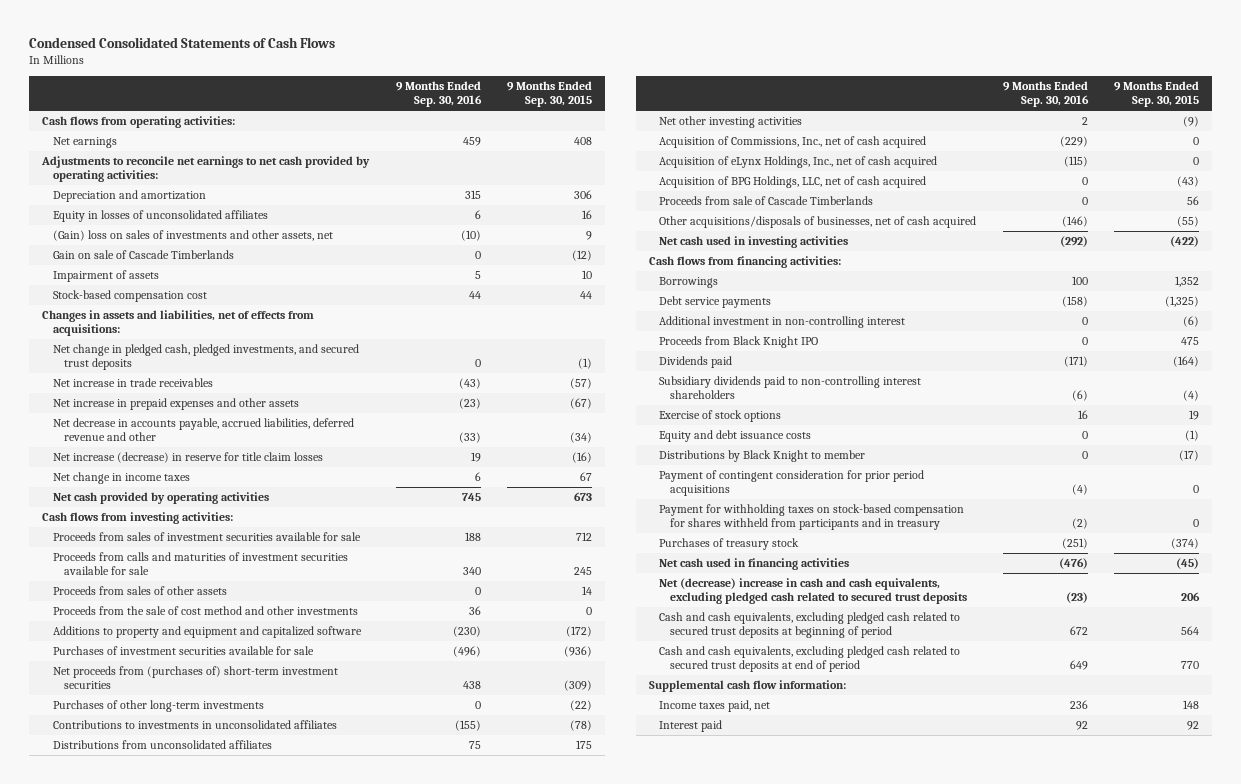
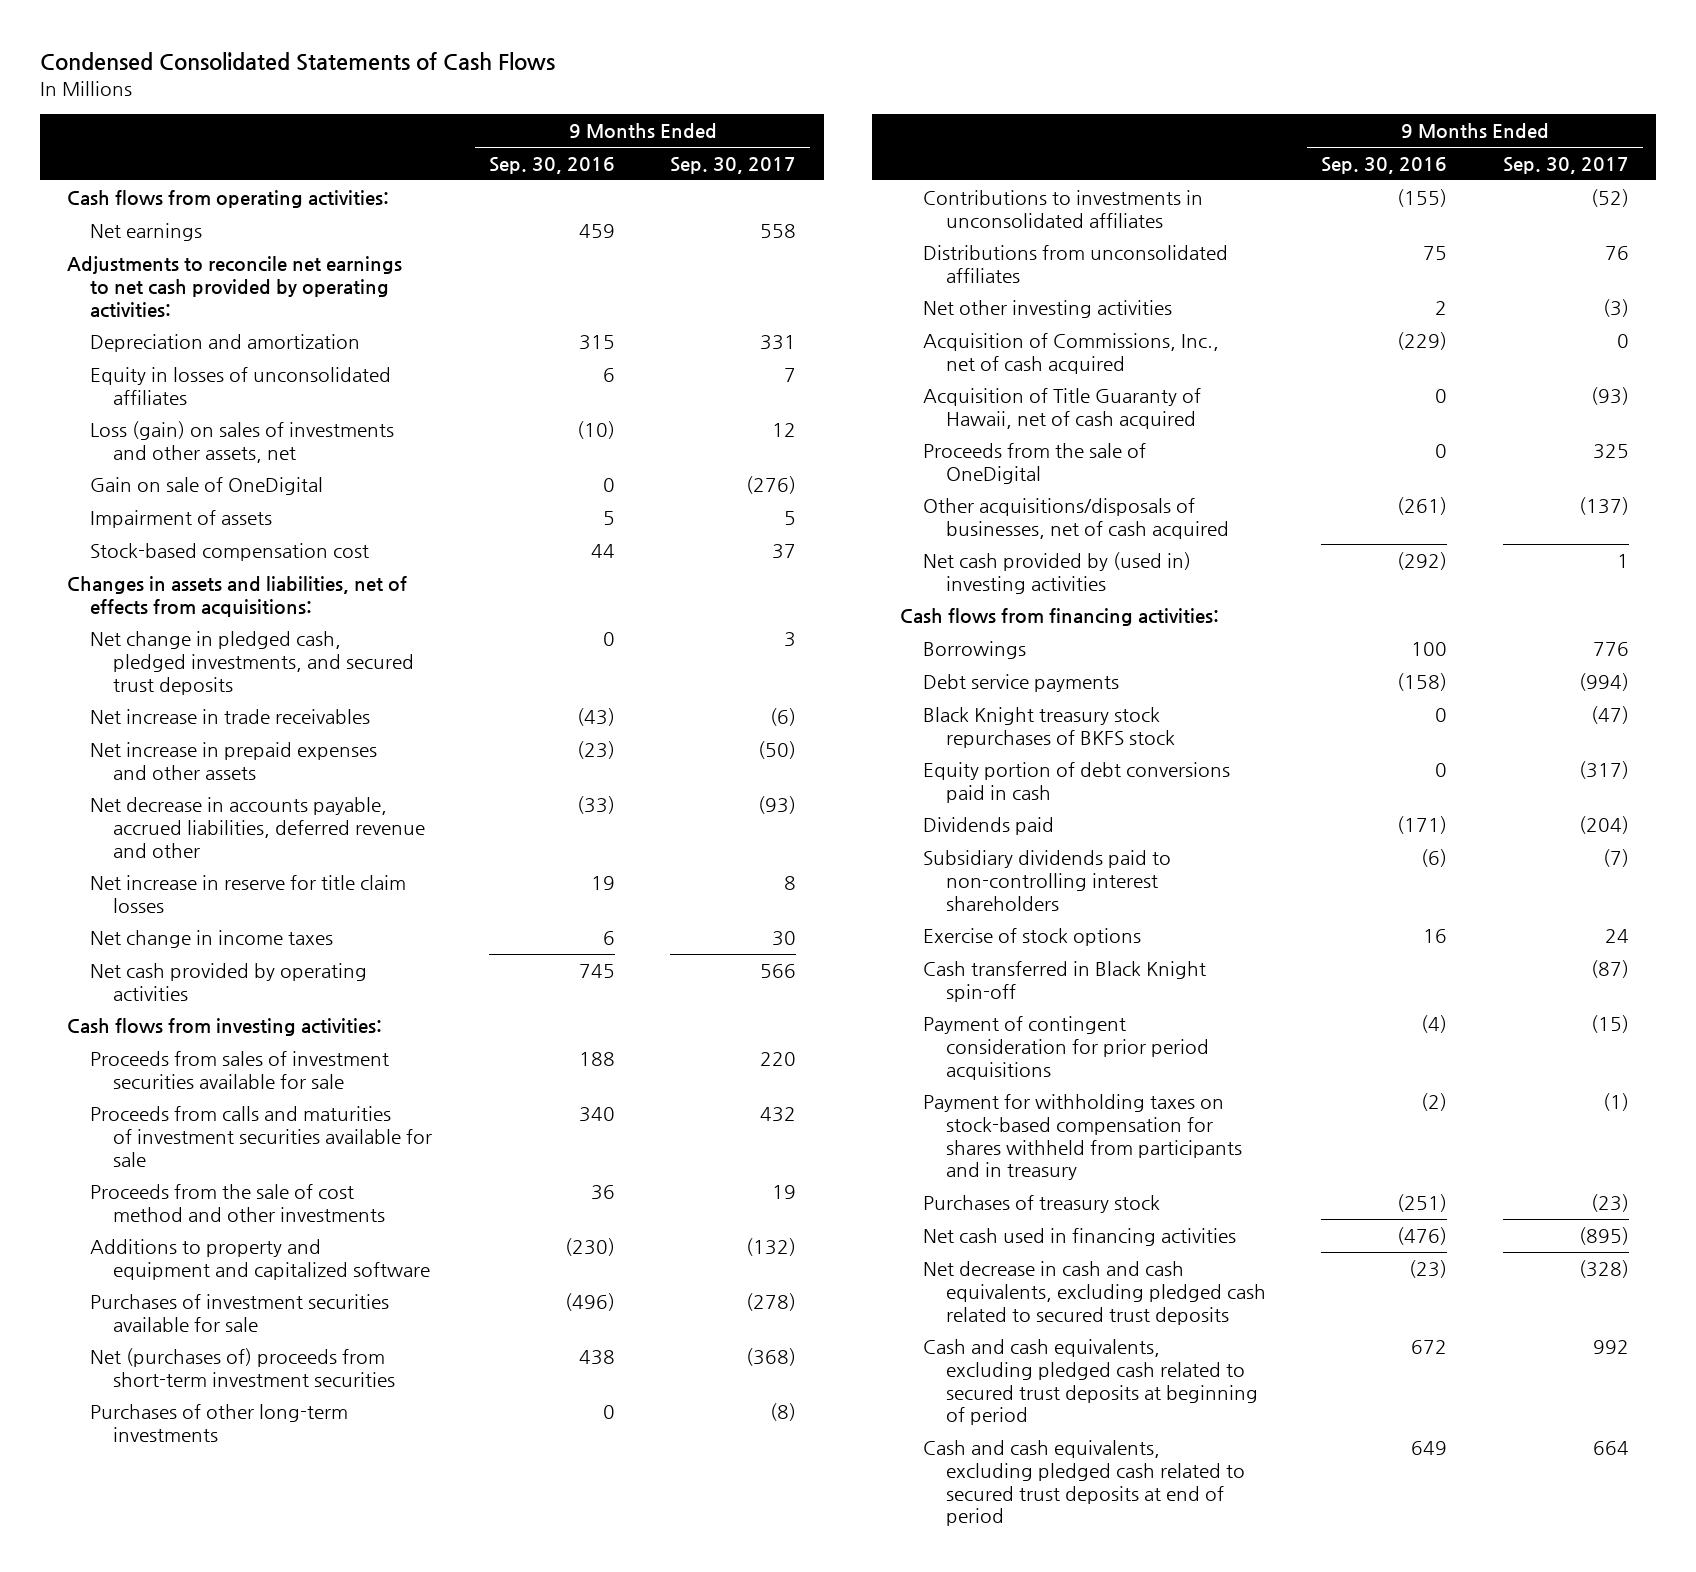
- | 9 Months Ended Sep. 30, 2016 | 9 Months Ended Sep. 30, 2015
+ | 9 Months Ended Sep. 30, 2016 | 9 Months Ended Sep. 30, 2017
- (Gain) loss on sales of investments and other assets, net | (10) | 9
- Gain on sale of Cascade Timberlands | 0 | (12)
+ Loss (gain) on sales of investments and other assets, net | (10) | 12
+ Gain on sale of OneDigital | 0 | (276)
- Net increase (decrease) in reserve for title claim losses | 19 | (16)
+ Net increase in reserve for title claim losses | 19 | 8
- Proceeds from sales of other assets | 0 | 14
- Net proceeds from (purchases of) short-term investment securities | 438 | (309)
+ Net (purchases of) proceeds from short-term investment securities | 438 | (368)
- Acquisition of eLynx Holdings, Inc., net of cash acquired | (115) | 0
- Acquisition of BPG Holdings, LLC, net of cash acquired | 0 | (43)
- Proceeds from sale of Cascade Timberlands | 0 | 56
- Other acquisitions/disposals of businesses, net of cash acquired | (146) | (55)
- Net cash used in investing activities | (292) | (422)
+ Acquisition of Title Guaranty of Hawaii, net of cash acquired | 0 | (93)
+ Proceeds from the sale of OneDigital | 0 | 325
+ Other acquisitions/disposals of businesses, net of cash acquired | (261) | (137)
+ Net cash provided by (used in) investing activities | (292) | 1
- Additional investment in non-controlling interest | 0 | (6)
- Proceeds from Black Knight IPO | 0 | 475
+ Black Knight treasury stock repurchases of BKFS stock | 0 | (47)
+ Equity portion of debt conversions paid in cash | 0 | (317)
- Equity and debt issuance costs | 0 | (1)
- Distributions by Black Knight to member | 0 | (17)
+ Cash transferred in Black Knight spin-off | | (87)
- Net (decrease) increase in cash and cash equivalents, excluding pledged cash related to secured trust deposits | (23) | 206
+ Net decrease in cash and cash equivalents, excluding pledged cash related to secured trust deposits | (23) | (328)
- Supplemental cash flow information:
- Income taxes paid, net | 236 | 148
- Interest paid | 92 | 92

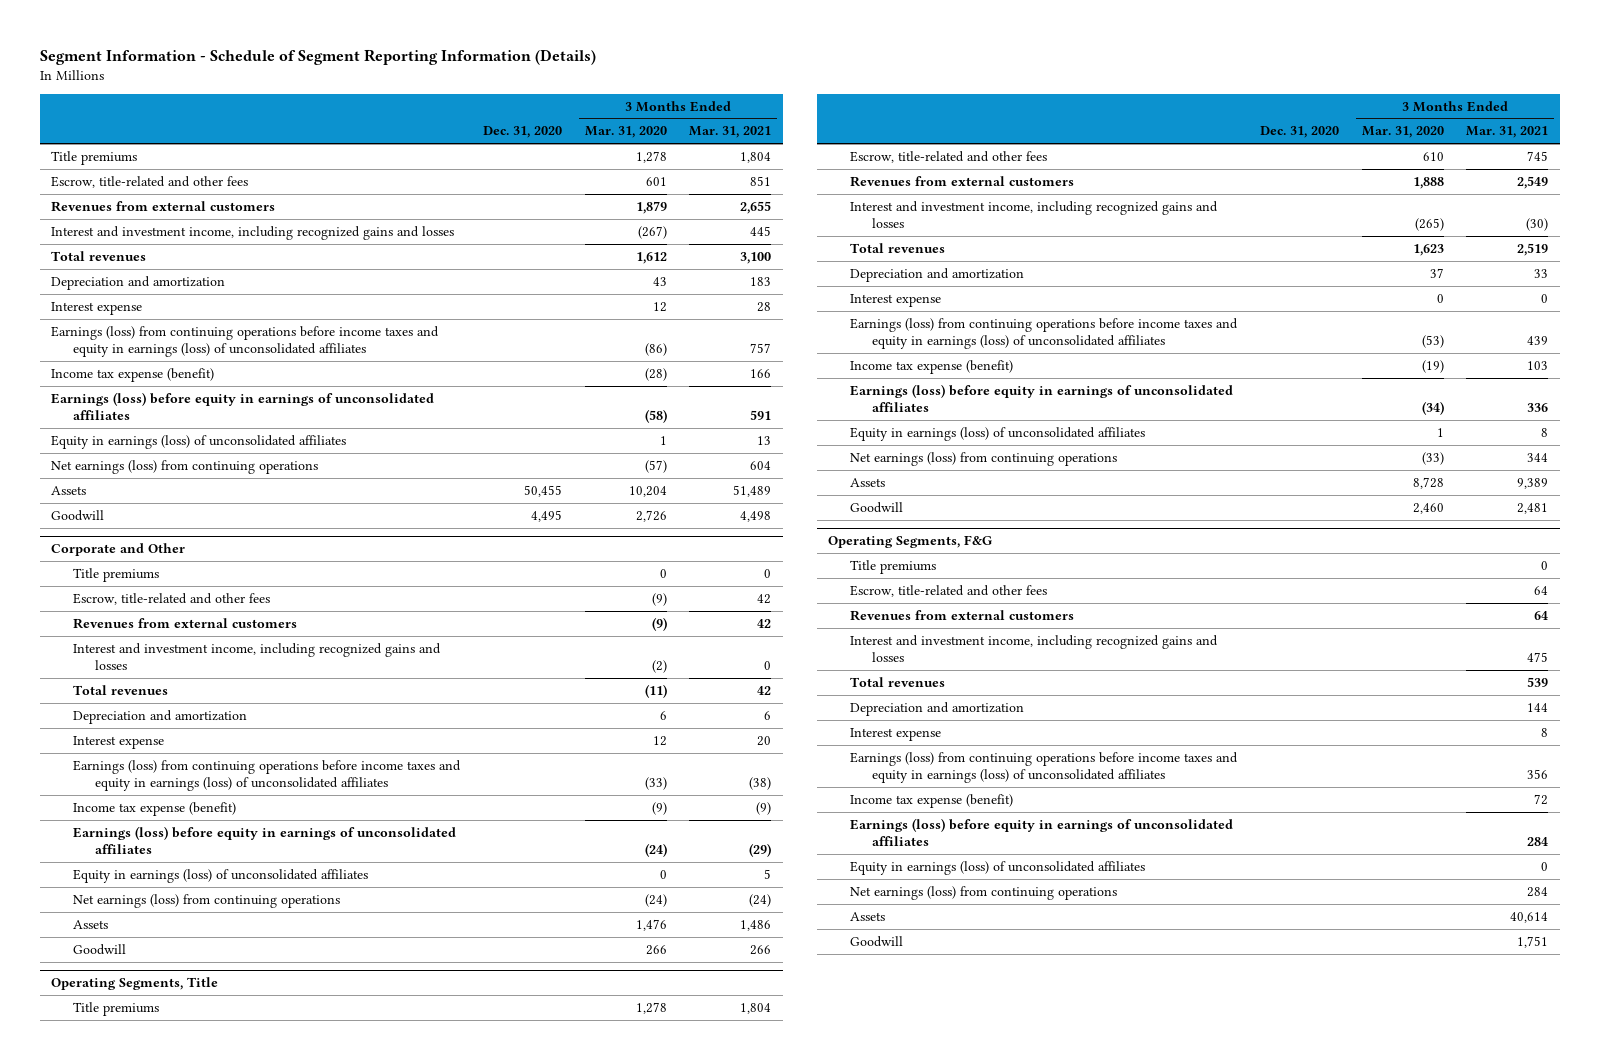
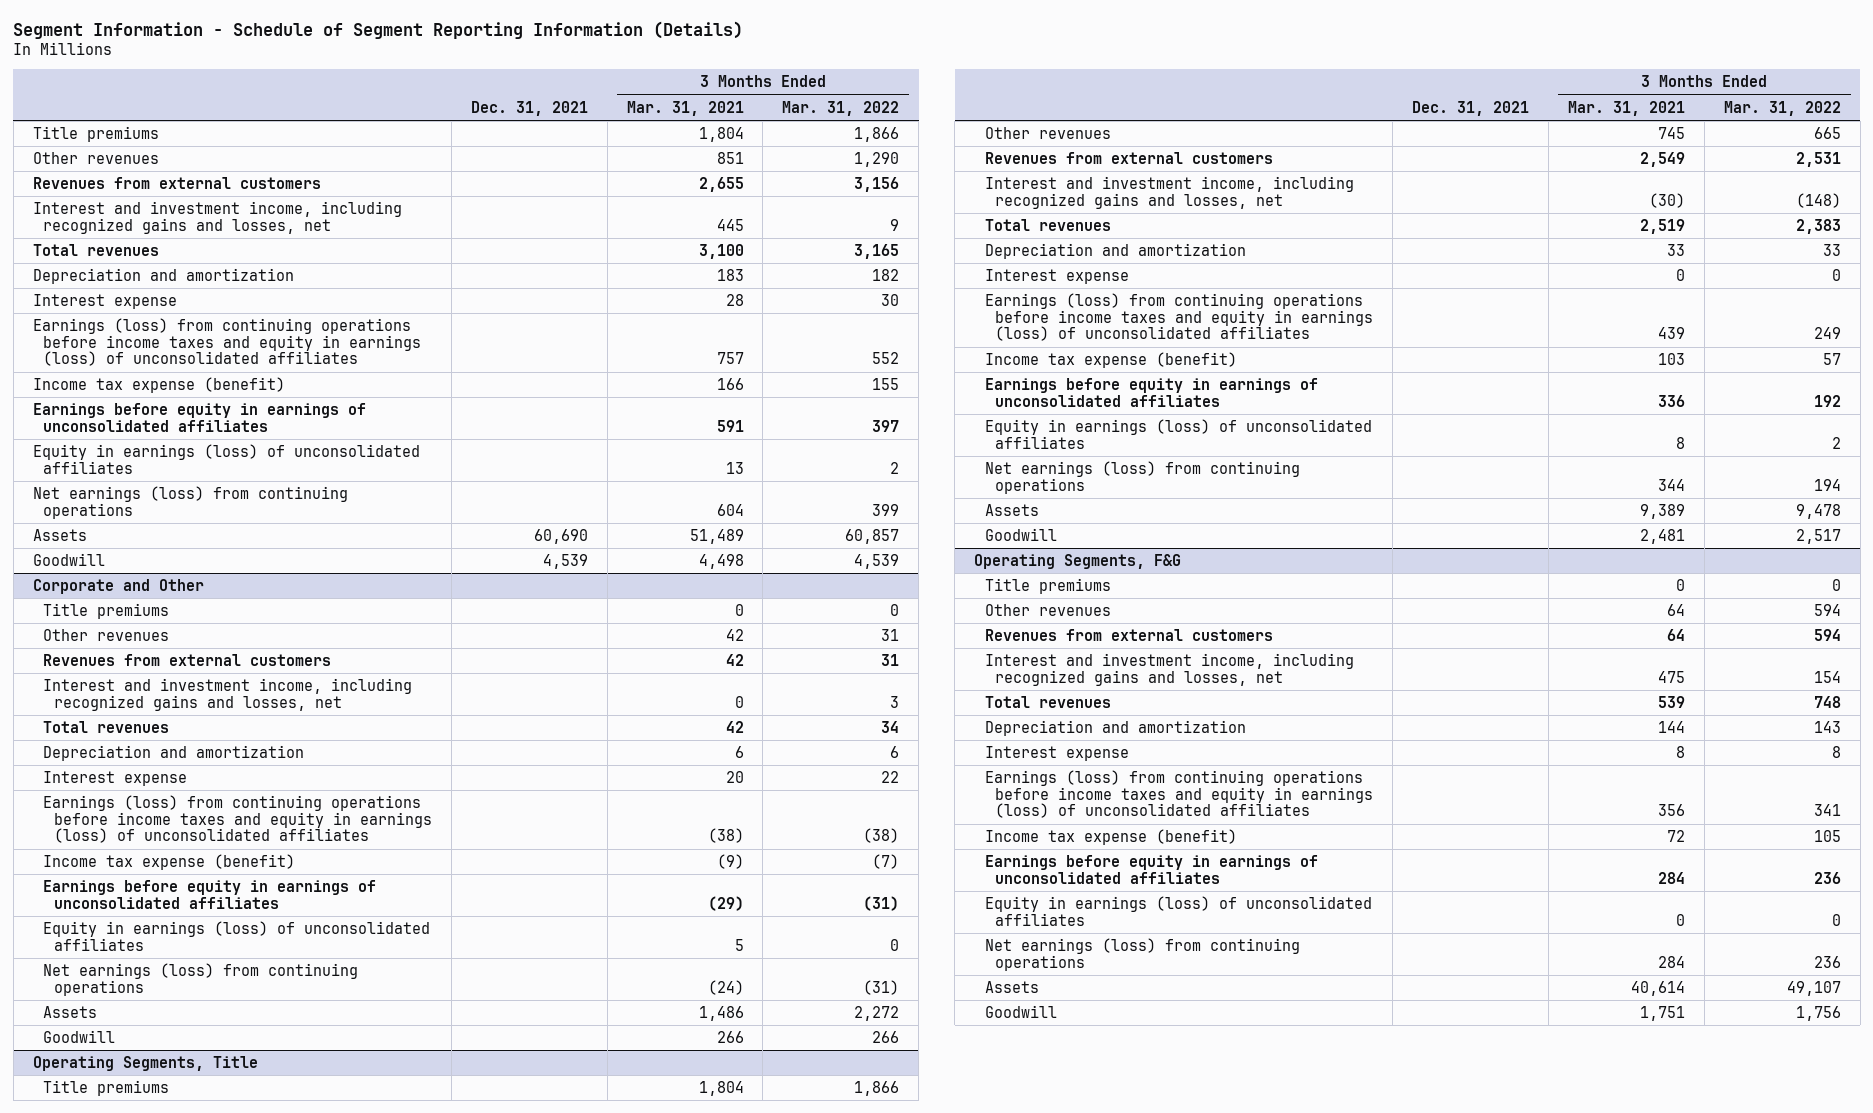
- | Dec. 31, 2020 | 3 Months Ended Mar. 31, 2020 | 3 Months Ended Mar. 31, 2021
+ | Dec. 31, 2021 | 3 Months Ended Mar. 31, 2021 | 3 Months Ended Mar. 31, 2022
- Escrow, title-related and other fees | | 601 | 851
+ Other revenues | | 851 | 1,290
- Interest and investment income, including recognized gains and losses | | (267) | 445
+ Interest and investment income, including recognized gains and losses, net | | 445 | 9
- Earnings (loss) before equity in earnings of unconsolidated affiliates | | (58) | 591
+ Earnings before equity in earnings of unconsolidated affiliates | | 591 | 397
@ Corporate and Other
- Escrow, title-related and other fees | | (9) | 42
+ Other revenues | | 42 | 31
- Interest and investment income, including recognized gains and losses | | (2) | 0
+ Interest and investment income, including recognized gains and losses, net | | 0 | 3
- Earnings (loss) before equity in earnings of unconsolidated affiliates | | (24) | (29)
+ Earnings before equity in earnings of unconsolidated affiliates | | (29) | (31)
@ Operating Segments, Title
- Escrow, title-related and other fees | | 610 | 745
+ Other revenues | | 745 | 665
- Interest and investment income, including recognized gains and losses | | (265) | (30)
+ Interest and investment income, including recognized gains and losses, net | | (30) | (148)
- Earnings (loss) before equity in earnings of unconsolidated affiliates | | (34) | 336
+ Earnings before equity in earnings of unconsolidated affiliates | | 336 | 192
@ Operating Segments, F&G
- Escrow, title-related and other fees | | | 64
+ Other revenues | | 64 | 594
- Interest and investment income, including recognized gains and losses | | | 475
+ Interest and investment income, including recognized gains and losses, net | | 475 | 154
- Earnings (loss) before equity in earnings of unconsolidated affiliates | | | 284
+ Earnings before equity in earnings of unconsolidated affiliates | | 284 | 236

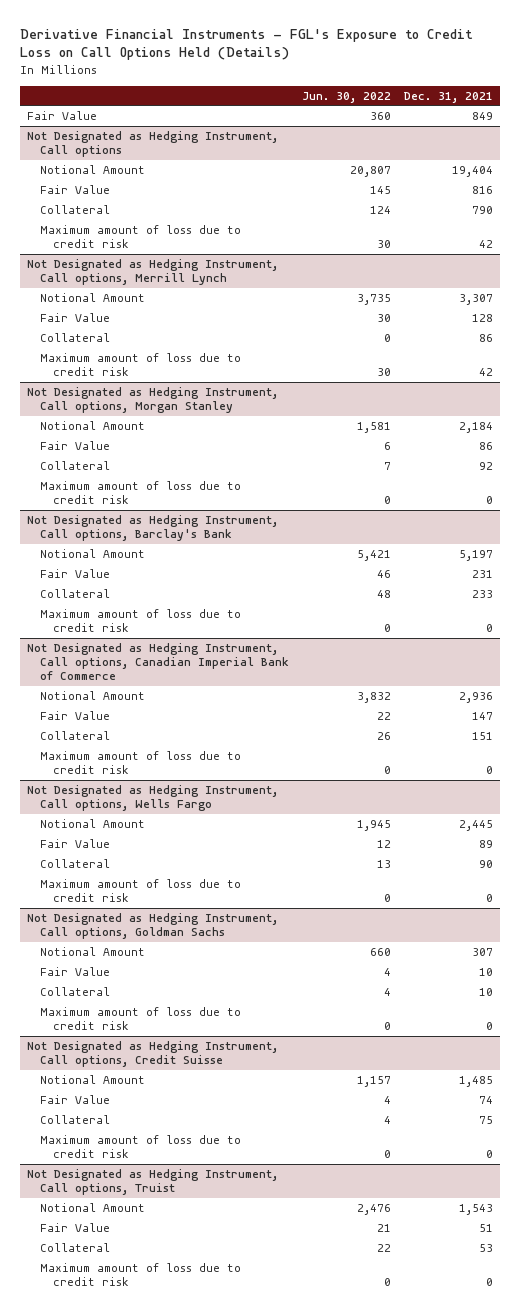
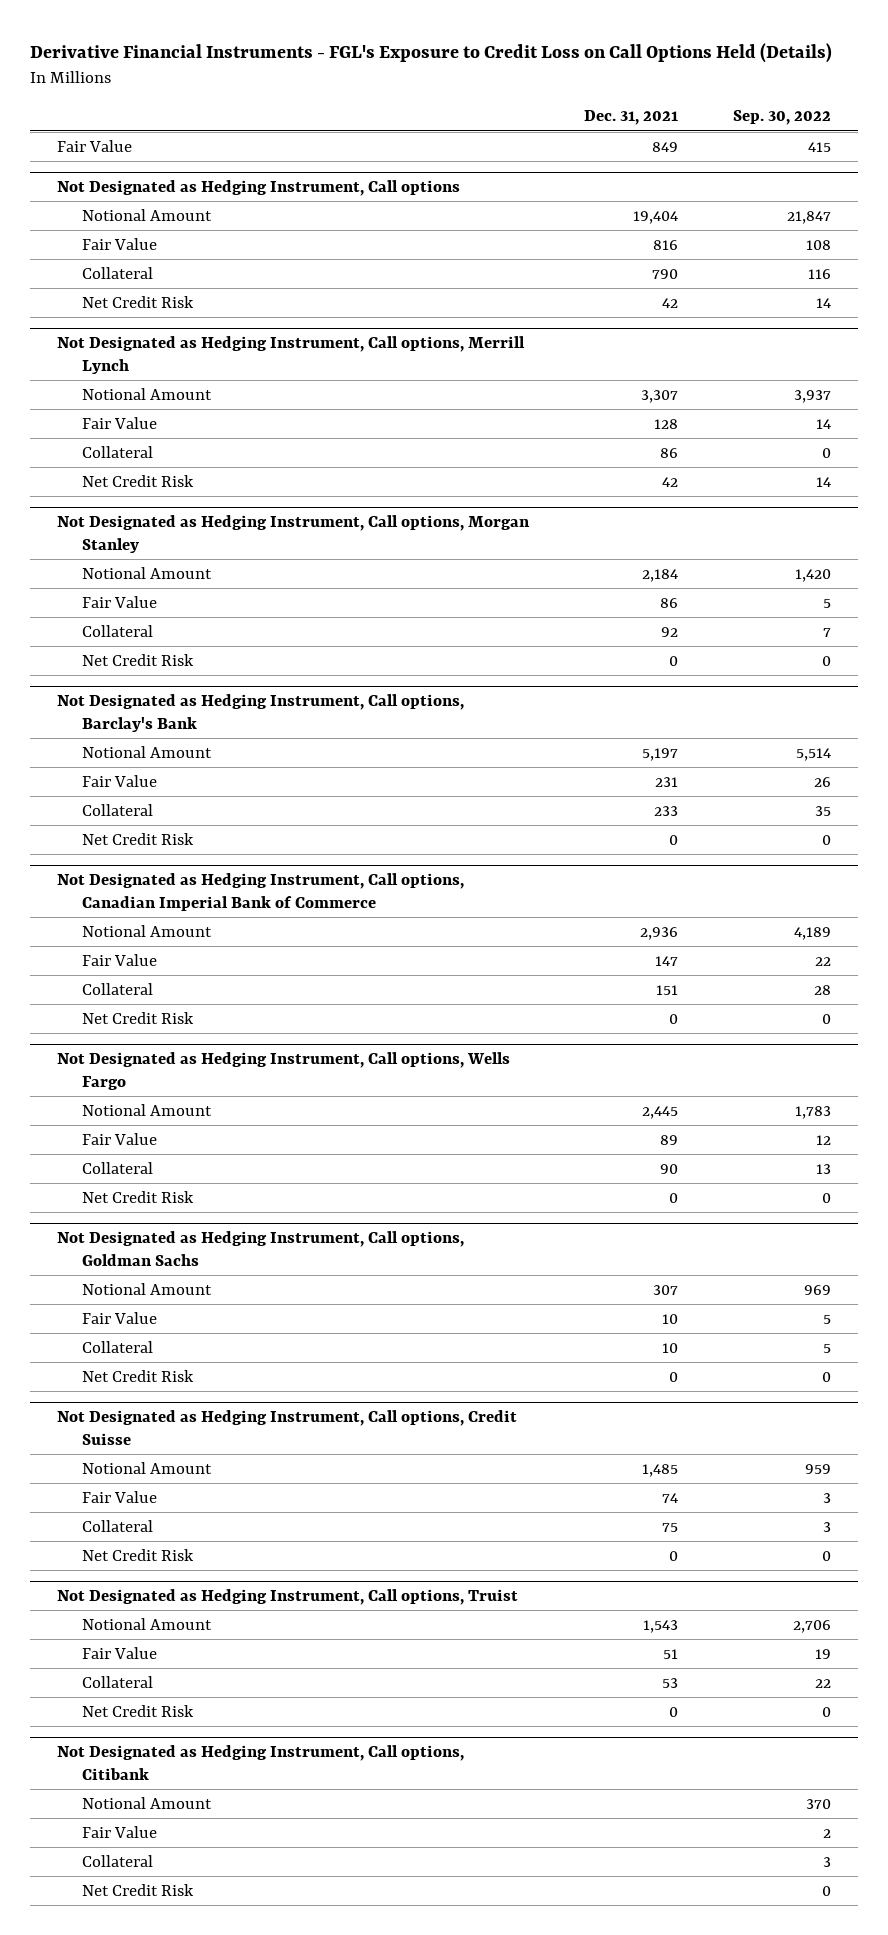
- | Jun. 30, 2022 | Dec. 31, 2021
+ | Dec. 31, 2021 | Sep. 30, 2022
@ Not Designated as Hedging Instrument, Call options
- Maximum amount of loss due to credit risk | 30 | 42
+ Net Credit Risk | 42 | 14
@ Not Designated as Hedging Instrument, Call options, Merrill Lynch
- Maximum amount of loss due to credit risk | 30 | 42
+ Net Credit Risk | 42 | 14
@ Not Designated as Hedging Instrument, Call options, Morgan Stanley
- Maximum amount of loss due to credit risk | 0 | 0
+ Net Credit Risk | 0 | 0
@ Not Designated as Hedging Instrument, Call options, Barclay's Bank
- Maximum amount of loss due to credit risk | 0 | 0
+ Net Credit Risk | 0 | 0
@ Not Designated as Hedging Instrument, Call options, Canadian Imperial Bank of Commerce
- Maximum amount of loss due to credit risk | 0 | 0
+ Net Credit Risk | 0 | 0
@ Not Designated as Hedging Instrument, Call options, Wells Fargo
- Maximum amount of loss due to credit risk | 0 | 0
+ Net Credit Risk | 0 | 0
@ Not Designated as Hedging Instrument, Call options, Goldman Sachs
- Maximum amount of loss due to credit risk | 0 | 0
+ Net Credit Risk | 0 | 0
@ Not Designated as Hedging Instrument, Call options, Credit Suisse
- Maximum amount of loss due to credit risk | 0 | 0
+ Net Credit Risk | 0 | 0
@ Not Designated as Hedging Instrument, Call options, Truist
- Maximum amount of loss due to credit risk | 0 | 0
+ Net Credit Risk | 0 | 0
+ Not Designated as Hedging Instrument, Call options, Citibank
+ Notional Amount | | 370
+ Fair Value | | 2
+ Collateral | | 3
+ Net Credit Risk | | 0

